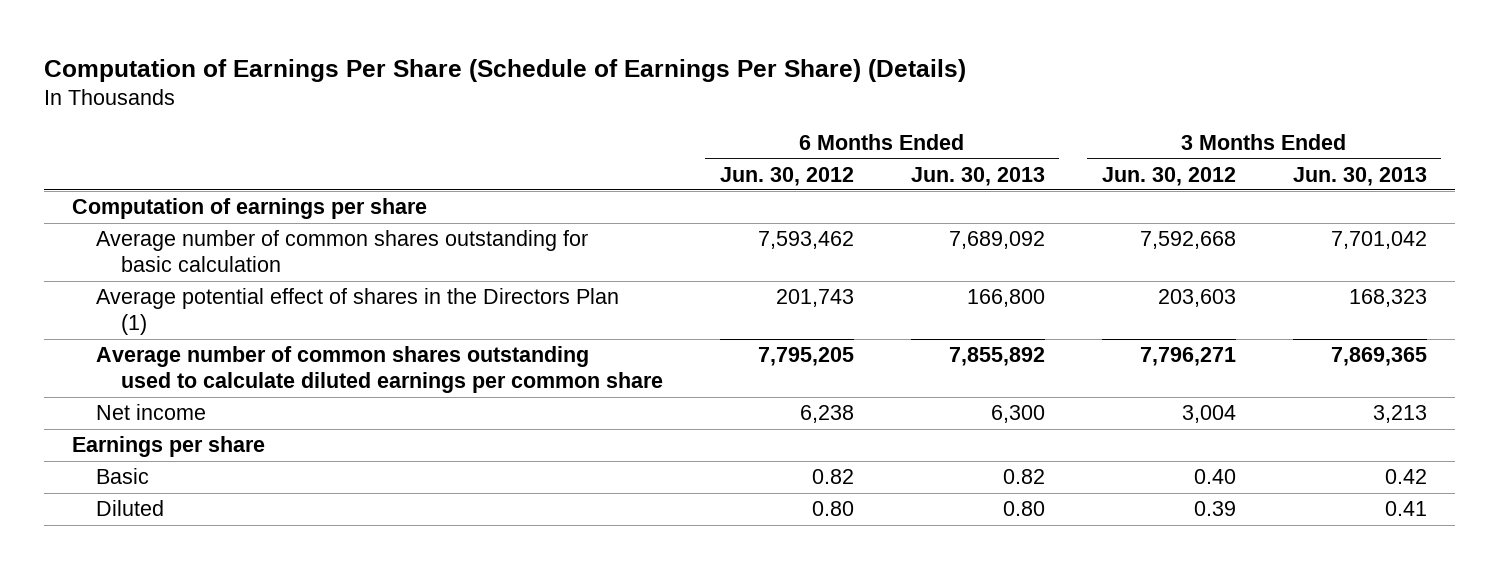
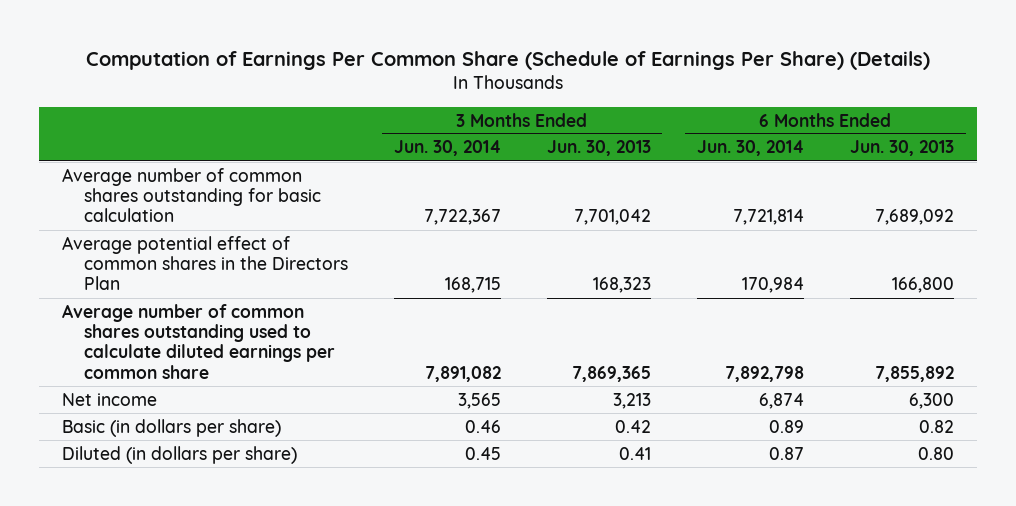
- Computation of Earnings Per Share (Schedule of Earnings Per Share) (Details)
+ Computation of Earnings Per Common Share (Schedule of Earnings Per Share) (Details)
- | 6 Months Ended Jun. 30, 2012 | 6 Months Ended Jun. 30, 2013 | 3 Months Ended Jun. 30, 2012 | 3 Months Ended Jun. 30, 2013
+ | 3 Months Ended Jun. 30, 2014 | 3 Months Ended Jun. 30, 2013 | 6 Months Ended Jun. 30, 2014 | 6 Months Ended Jun. 30, 2013
- Computation of earnings per share
- Average potential effect of shares in the Directors Plan (1) | 201,743 | 166,800 | 203,603 | 168,323
+ Average potential effect of common shares in the Directors Plan | 168,715 | 168,323 | 170,984 | 166,800
- Earnings per share
- Basic | 0.82 | 0.82 | 0.40 | 0.42
- Diluted | 0.80 | 0.80 | 0.39 | 0.41
+ Basic (in dollars per share) | 0.46 | 0.42 | 0.89 | 0.82
+ Diluted (in dollars per share) | 0.45 | 0.41 | 0.87 | 0.80

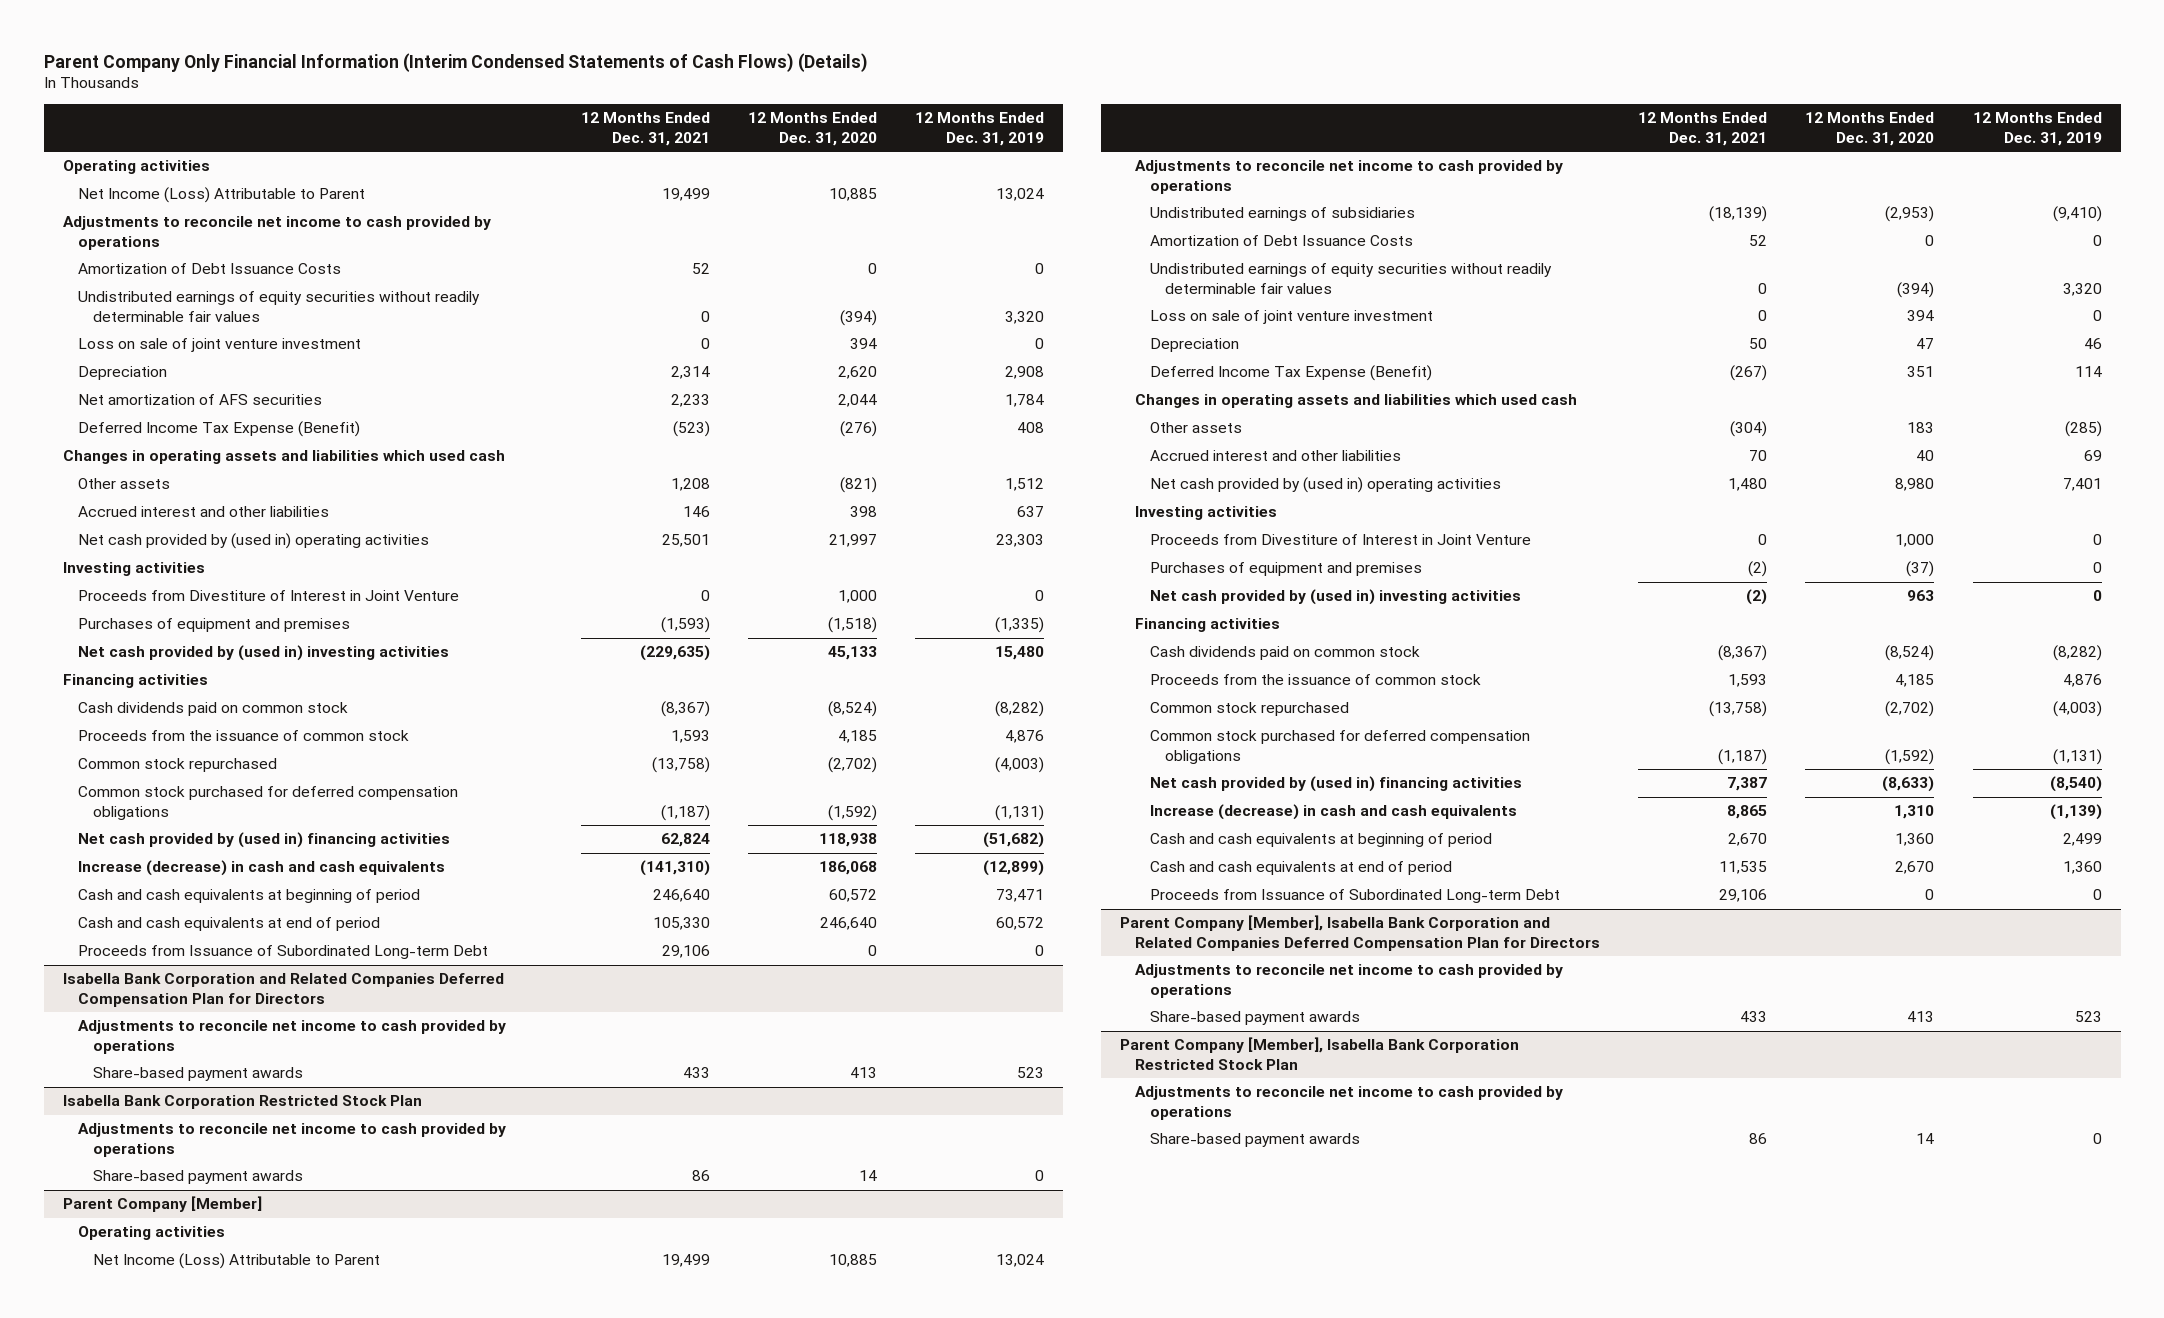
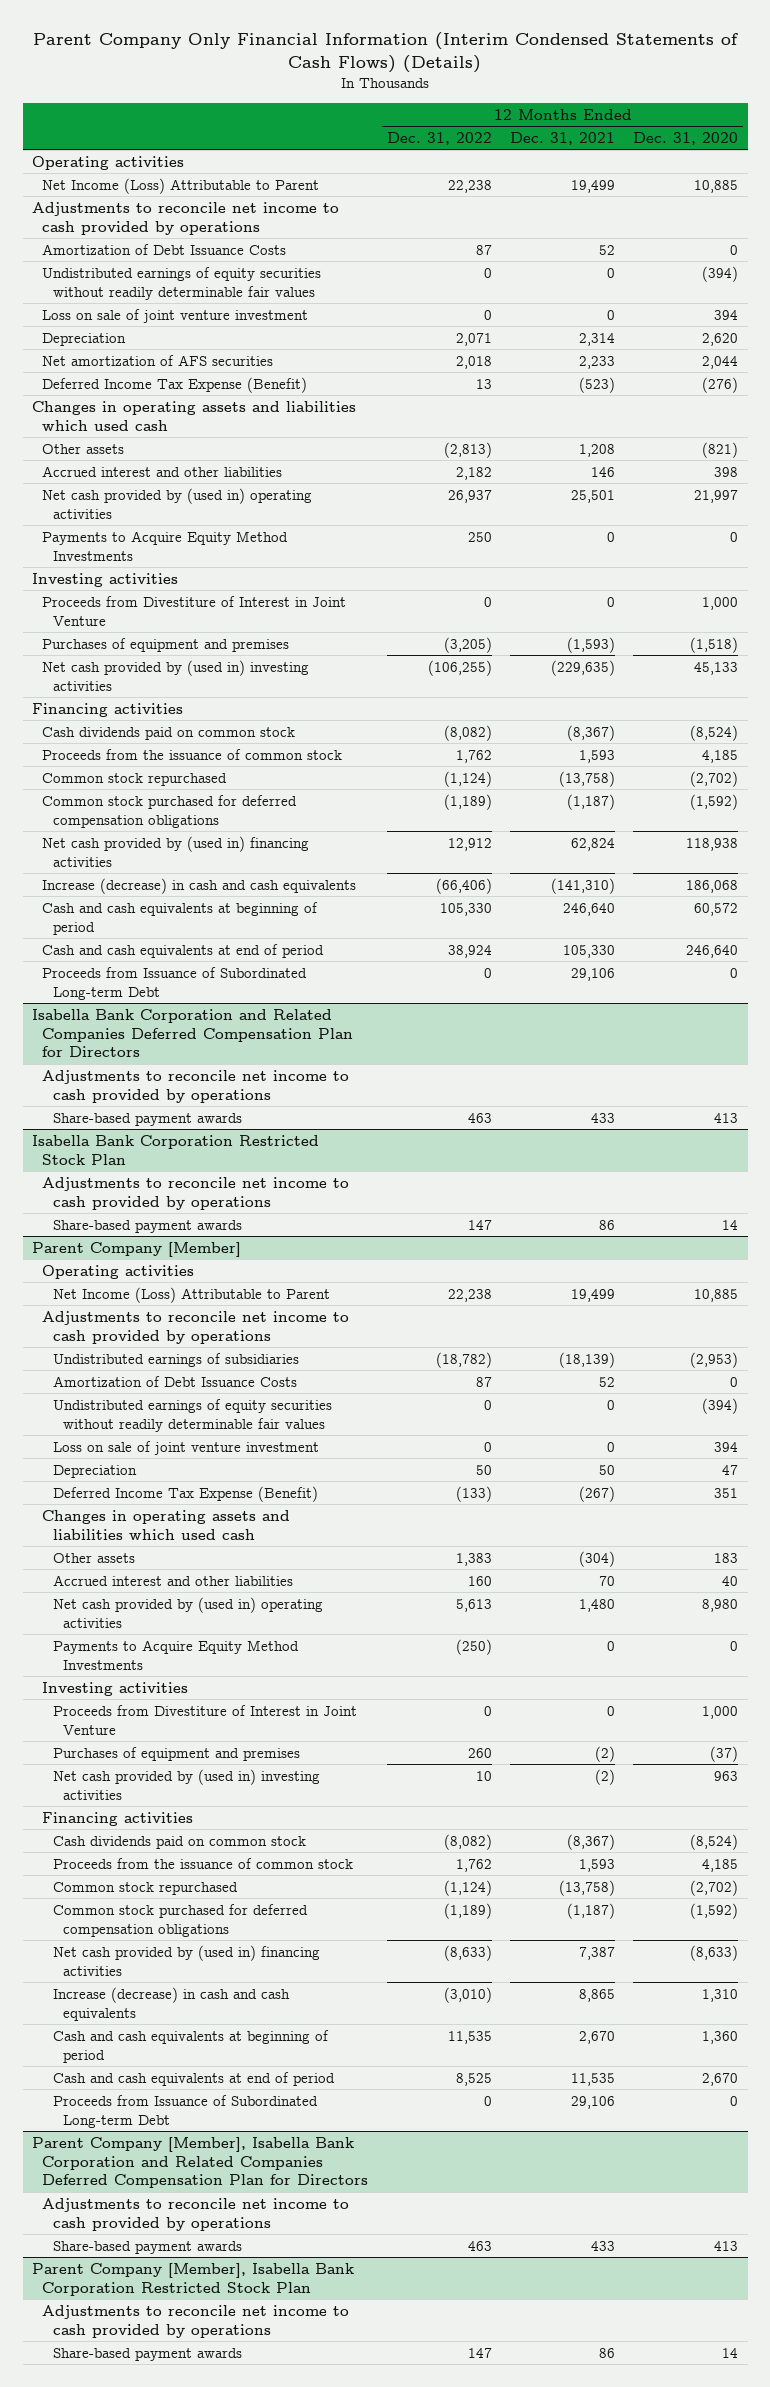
- | 12 Months Ended Dec. 31, 2021 | 12 Months Ended Dec. 31, 2020 | 12 Months Ended Dec. 31, 2019
+ | 12 Months Ended Dec. 31, 2022 | 12 Months Ended Dec. 31, 2021 | 12 Months Ended Dec. 31, 2020
+ Payments to Acquire Equity Method Investments | 250 | 0 | 0
@ Parent Company [Member]
+ Payments to Acquire Equity Method Investments | (250) | 0 | 0

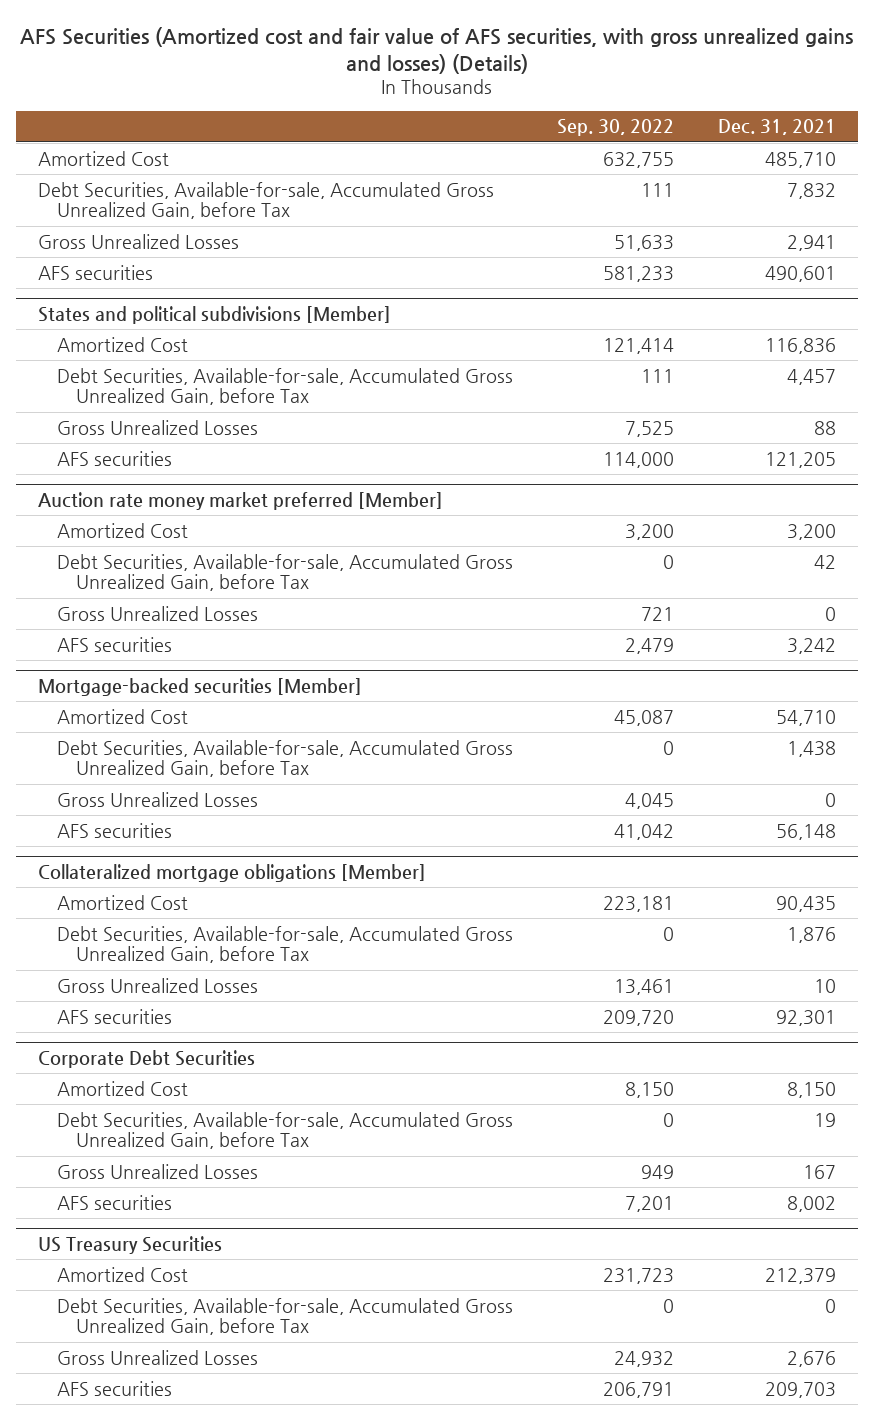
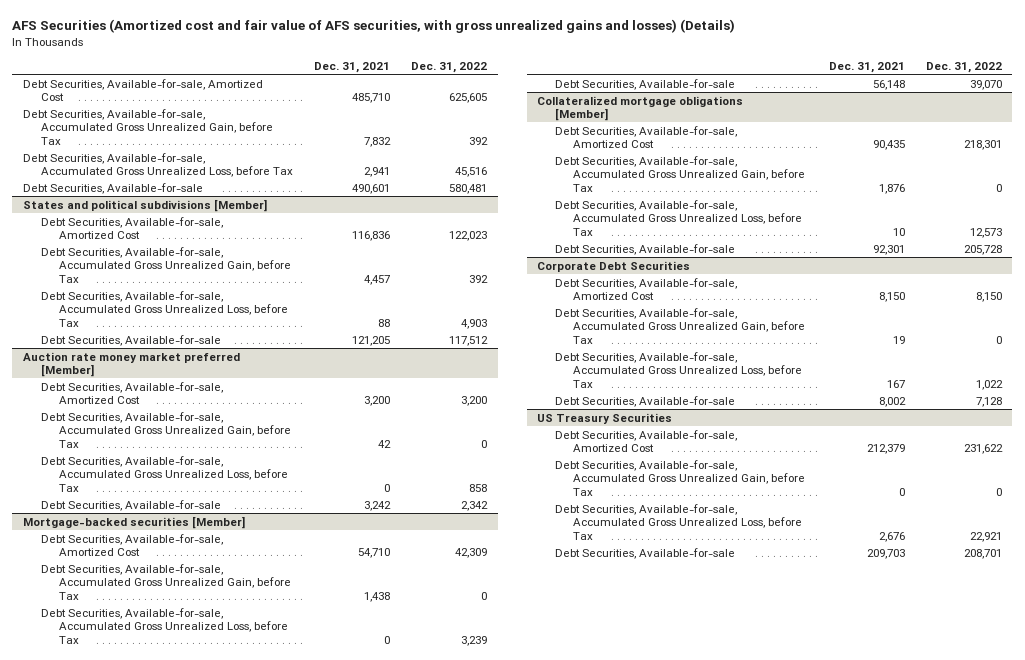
- | Sep. 30, 2022 | Dec. 31, 2021
+ | Dec. 31, 2021 | Dec. 31, 2022
- Amortized Cost | 632,755 | 485,710
+ Debt Securities, Available-for-sale, Amortized Cost | 485,710 | 625,605
- Gross Unrealized Losses | 51,633 | 2,941
- AFS securities | 581,233 | 490,601
+ Debt Securities, Available-for-sale, Accumulated Gross Unrealized Loss, before Tax | 2,941 | 45,516
+ Debt Securities, Available-for-sale | 490,601 | 580,481
@ States and political subdivisions [Member]
- Amortized Cost | 121,414 | 116,836
+ Debt Securities, Available-for-sale, Amortized Cost | 116,836 | 122,023
- Gross Unrealized Losses | 7,525 | 88
- AFS securities | 114,000 | 121,205
+ Debt Securities, Available-for-sale, Accumulated Gross Unrealized Loss, before Tax | 88 | 4,903
+ Debt Securities, Available-for-sale | 121,205 | 117,512
@ Auction rate money market preferred [Member]
- Amortized Cost | 3,200 | 3,200
+ Debt Securities, Available-for-sale, Amortized Cost | 3,200 | 3,200
- Gross Unrealized Losses | 721 | 0
- AFS securities | 2,479 | 3,242
+ Debt Securities, Available-for-sale, Accumulated Gross Unrealized Loss, before Tax | 0 | 858
+ Debt Securities, Available-for-sale | 3,242 | 2,342
@ Mortgage-backed securities [Member]
- Amortized Cost | 45,087 | 54,710
+ Debt Securities, Available-for-sale, Amortized Cost | 54,710 | 42,309
- Gross Unrealized Losses | 4,045 | 0
- AFS securities | 41,042 | 56,148
+ Debt Securities, Available-for-sale, Accumulated Gross Unrealized Loss, before Tax | 0 | 3,239
+ Debt Securities, Available-for-sale | 56,148 | 39,070
@ Collateralized mortgage obligations [Member]
- Amortized Cost | 223,181 | 90,435
+ Debt Securities, Available-for-sale, Amortized Cost | 90,435 | 218,301
- Gross Unrealized Losses | 13,461 | 10
- AFS securities | 209,720 | 92,301
+ Debt Securities, Available-for-sale, Accumulated Gross Unrealized Loss, before Tax | 10 | 12,573
+ Debt Securities, Available-for-sale | 92,301 | 205,728
@ Corporate Debt Securities
- Amortized Cost | 8,150 | 8,150
+ Debt Securities, Available-for-sale, Amortized Cost | 8,150 | 8,150
- Gross Unrealized Losses | 949 | 167
- AFS securities | 7,201 | 8,002
+ Debt Securities, Available-for-sale, Accumulated Gross Unrealized Loss, before Tax | 167 | 1,022
+ Debt Securities, Available-for-sale | 8,002 | 7,128
@ US Treasury Securities
- Amortized Cost | 231,723 | 212,379
+ Debt Securities, Available-for-sale, Amortized Cost | 212,379 | 231,622
- Gross Unrealized Losses | 24,932 | 2,676
- AFS securities | 206,791 | 209,703
+ Debt Securities, Available-for-sale, Accumulated Gross Unrealized Loss, before Tax | 2,676 | 22,921
+ Debt Securities, Available-for-sale | 209,703 | 208,701

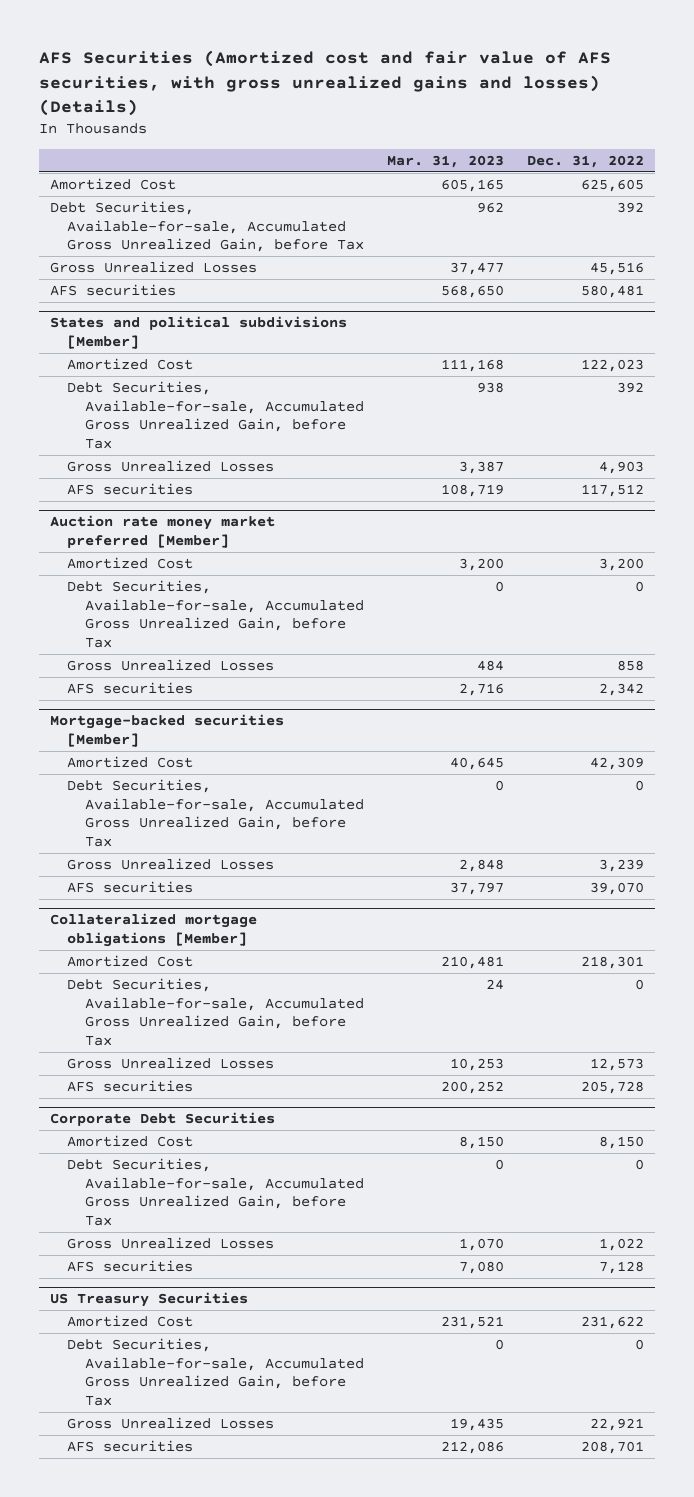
- | Dec. 31, 2021 | Dec. 31, 2022
+ | Mar. 31, 2023 | Dec. 31, 2022
- Debt Securities, Available-for-sale, Amortized Cost | 485,710 | 625,605
+ Amortized Cost | 605,165 | 625,605
- Debt Securities, Available-for-sale, Accumulated Gross Unrealized Loss, before Tax | 2,941 | 45,516
- Debt Securities, Available-for-sale | 490,601 | 580,481
+ Gross Unrealized Losses | 37,477 | 45,516
+ AFS securities | 568,650 | 580,481
@ States and political subdivisions [Member]
- Debt Securities, Available-for-sale, Amortized Cost | 116,836 | 122,023
+ Amortized Cost | 111,168 | 122,023
- Debt Securities, Available-for-sale, Accumulated Gross Unrealized Loss, before Tax | 88 | 4,903
- Debt Securities, Available-for-sale | 121,205 | 117,512
+ Gross Unrealized Losses | 3,387 | 4,903
+ AFS securities | 108,719 | 117,512
@ Auction rate money market preferred [Member]
- Debt Securities, Available-for-sale, Amortized Cost | 3,200 | 3,200
+ Amortized Cost | 3,200 | 3,200
- Debt Securities, Available-for-sale, Accumulated Gross Unrealized Loss, before Tax | 0 | 858
- Debt Securities, Available-for-sale | 3,242 | 2,342
+ Gross Unrealized Losses | 484 | 858
+ AFS securities | 2,716 | 2,342
@ Mortgage-backed securities [Member]
- Debt Securities, Available-for-sale, Amortized Cost | 54,710 | 42,309
+ Amortized Cost | 40,645 | 42,309
- Debt Securities, Available-for-sale, Accumulated Gross Unrealized Loss, before Tax | 0 | 3,239
- Debt Securities, Available-for-sale | 56,148 | 39,070
+ Gross Unrealized Losses | 2,848 | 3,239
+ AFS securities | 37,797 | 39,070
@ Collateralized mortgage obligations [Member]
- Debt Securities, Available-for-sale, Amortized Cost | 90,435 | 218,301
+ Amortized Cost | 210,481 | 218,301
- Debt Securities, Available-for-sale, Accumulated Gross Unrealized Loss, before Tax | 10 | 12,573
- Debt Securities, Available-for-sale | 92,301 | 205,728
+ Gross Unrealized Losses | 10,253 | 12,573
+ AFS securities | 200,252 | 205,728
@ Corporate Debt Securities
- Debt Securities, Available-for-sale, Amortized Cost | 8,150 | 8,150
+ Amortized Cost | 8,150 | 8,150
- Debt Securities, Available-for-sale, Accumulated Gross Unrealized Loss, before Tax | 167 | 1,022
- Debt Securities, Available-for-sale | 8,002 | 7,128
+ Gross Unrealized Losses | 1,070 | 1,022
+ AFS securities | 7,080 | 7,128
@ US Treasury Securities
- Debt Securities, Available-for-sale, Amortized Cost | 212,379 | 231,622
+ Amortized Cost | 231,521 | 231,622
- Debt Securities, Available-for-sale, Accumulated Gross Unrealized Loss, before Tax | 2,676 | 22,921
- Debt Securities, Available-for-sale | 209,703 | 208,701
+ Gross Unrealized Losses | 19,435 | 22,921
+ AFS securities | 212,086 | 208,701

